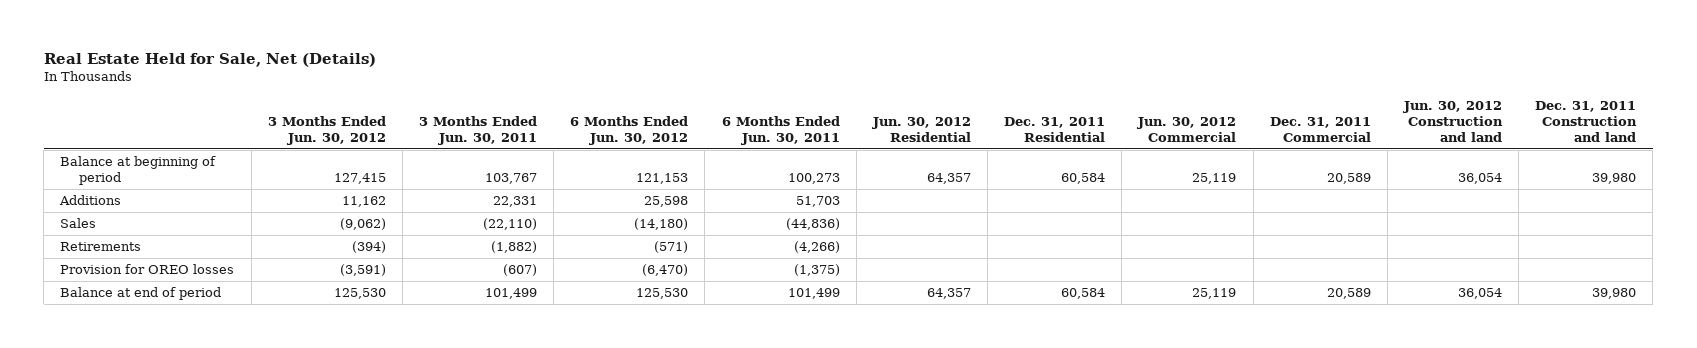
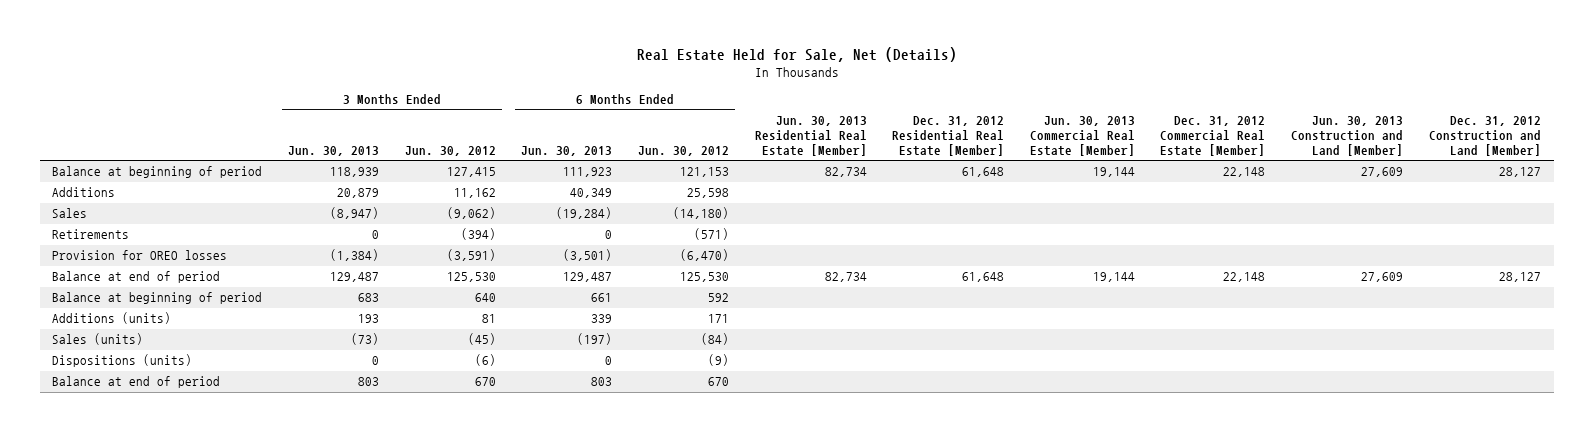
- | 3 Months Ended Jun. 30, 2012 | 3 Months Ended Jun. 30, 2011 | 6 Months Ended Jun. 30, 2012 | 6 Months Ended Jun. 30, 2011 | Jun. 30, 2012 Residential | Dec. 31, 2011 Residential | Jun. 30, 2012 Commercial | Dec. 31, 2011 Commercial | Jun. 30, 2012 Construction and land | Dec. 31, 2011 Construction and land
+ | 3 Months Ended Jun. 30, 2013 | 3 Months Ended Jun. 30, 2012 | 6 Months Ended Jun. 30, 2013 | 6 Months Ended Jun. 30, 2012 | Jun. 30, 2013 Residential Real Estate [Member] | Dec. 31, 2012 Residential Real Estate [Member] | Jun. 30, 2013 Commercial Real Estate [Member] | Dec. 31, 2012 Commercial Real Estate [Member] | Jun. 30, 2013 Construction and Land [Member] | Dec. 31, 2012 Construction and Land [Member]
+ Balance at beginning of period | 683 | 640 | 661 | 592 | | | | | |
+ Additions (units) | 193 | 81 | 339 | 171 | | | | | |
+ Sales (units) | (73) | (45) | (197) | (84) | | | | | |
+ Dispositions (units) | 0 | (6) | 0 | (9) | | | | | |
+ Balance at end of period | 803 | 670 | 803 | 670 | | | | | |

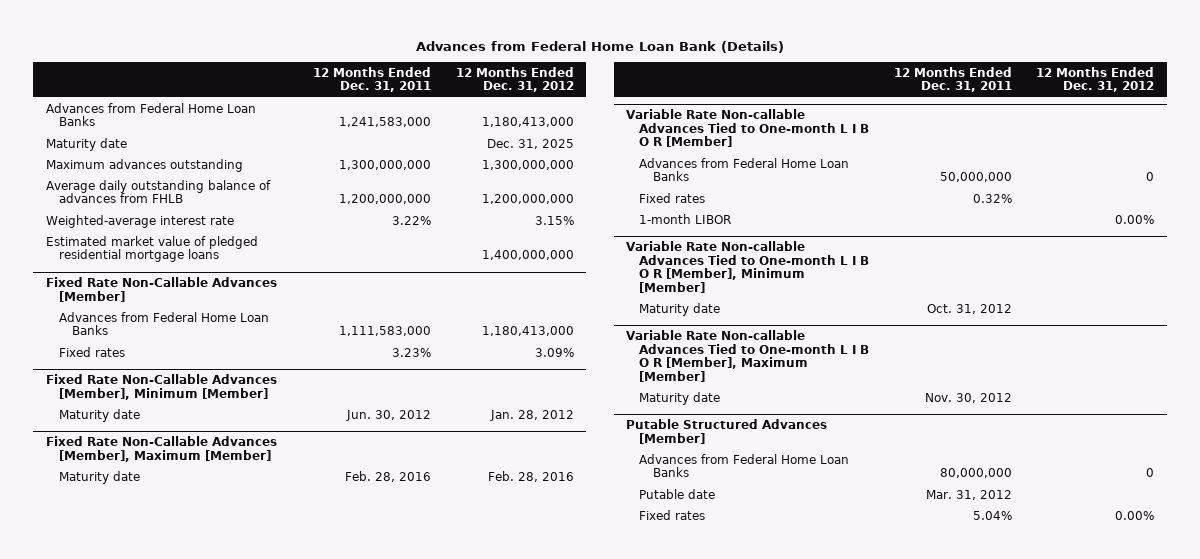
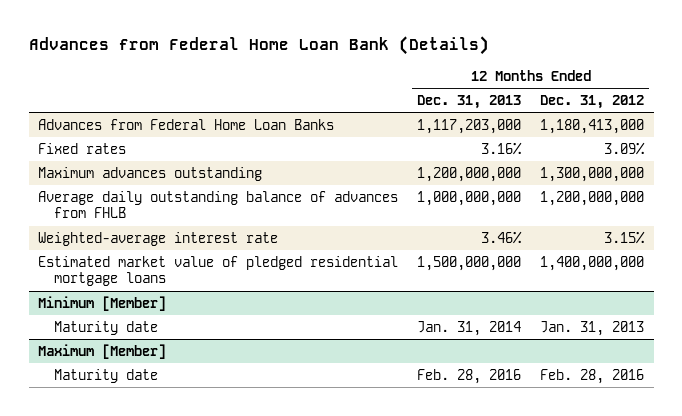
- | 12 Months Ended Dec. 31, 2011 | 12 Months Ended Dec. 31, 2012
+ | 12 Months Ended Dec. 31, 2013 | 12 Months Ended Dec. 31, 2012
- Maturity date | | Dec. 31, 2025
+ Fixed rates | 3.16% | 3.09%
- Fixed Rate Non-Callable Advances [Member]
- Advances from Federal Home Loan Banks | 1,111,583,000 | 1,180,413,000
- Fixed rates | 3.23% | 3.09%
- Fixed Rate Non-Callable Advances [Member], Minimum [Member]
- Maturity date | Jun. 30, 2012 | Jan. 28, 2012
- Fixed Rate Non-Callable Advances [Member], Maximum [Member]
+ Minimum [Member]
+ Maturity date | Jan. 31, 2014 | Jan. 31, 2013
+ Maximum [Member]
- Variable Rate Non-callable Advances Tied to One-month L I B O R [Member]
- Advances from Federal Home Loan Banks | 50,000,000 | 0
- Fixed rates | 0.32% |
- 1-month LIBOR | | 0.00%
- Variable Rate Non-callable Advances Tied to One-month L I B O R [Member], Minimum [Member]
- Maturity date | Oct. 31, 2012 |
- Variable Rate Non-callable Advances Tied to One-month L I B O R [Member], Maximum [Member]
- Maturity date | Nov. 30, 2012 |
- Putable Structured Advances [Member]
- Advances from Federal Home Loan Banks | 80,000,000 | 0
- Putable date | Mar. 31, 2012 |
- Fixed rates | 5.04% | 0.00%

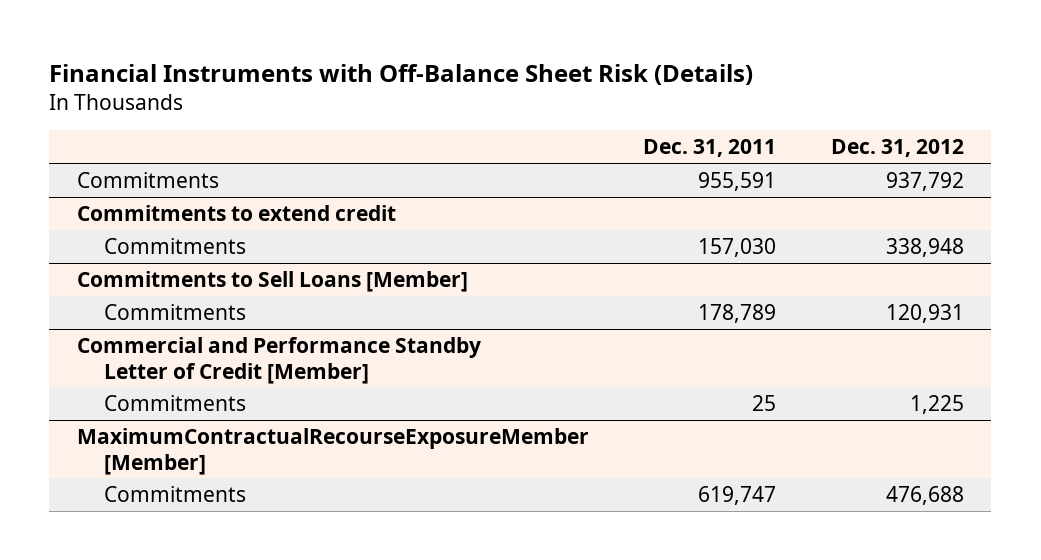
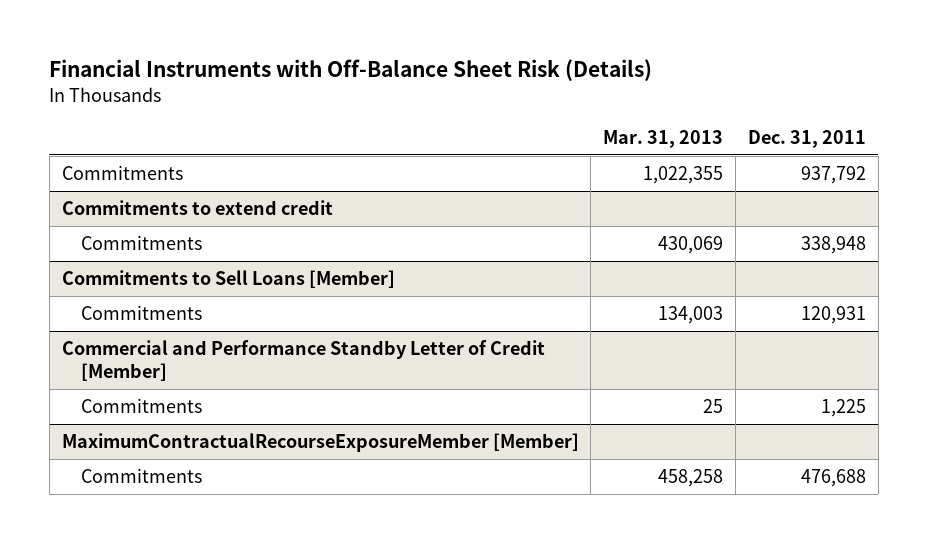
- | Dec. 31, 2011 | Dec. 31, 2012
+ | Mar. 31, 2013 | Dec. 31, 2011
- Commitments | 955,591 | 937,792
+ Commitments | 1,022,355 | 937,792
@ Commitments to extend credit
- Commitments | 157,030 | 338,948
+ Commitments | 430,069 | 338,948
@ Commitments to Sell Loans [Member]
- Commitments | 178,789 | 120,931
+ Commitments | 134,003 | 120,931
@ Commercial and Performance Standby Letter of Credit [Member]
- Commitments | 25 | 1,225
+ Commitments | 25 | 1,225
@ MaximumContractualRecourseExposureMember [Member]
- Commitments | 619,747 | 476,688
+ Commitments | 458,258 | 476,688

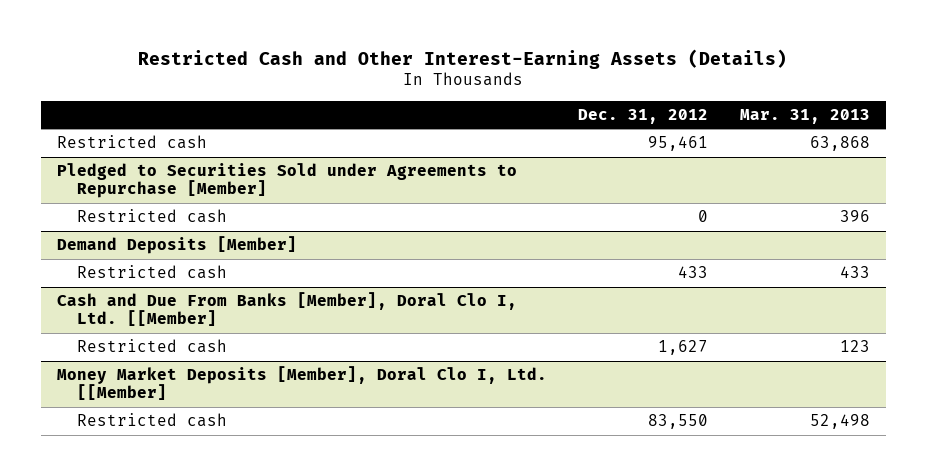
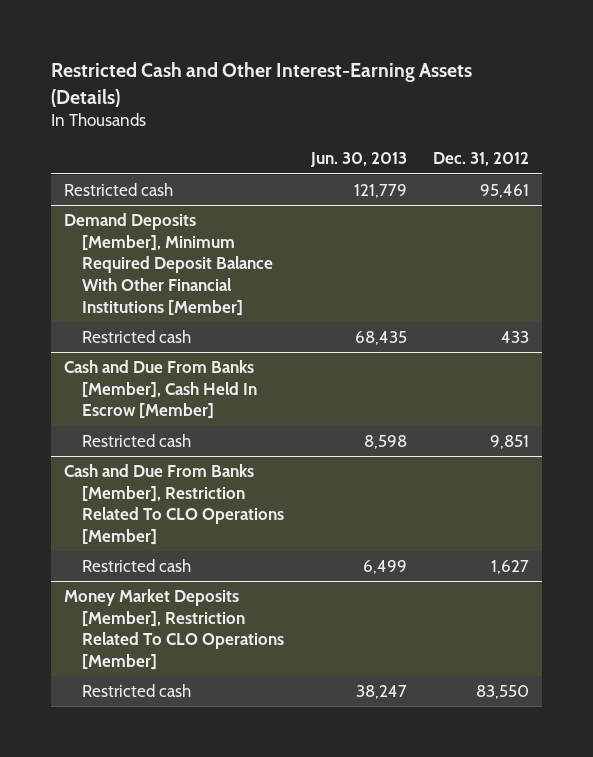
- | Dec. 31, 2012 | Mar. 31, 2013
+ | Jun. 30, 2013 | Dec. 31, 2012
- Pledged to Securities Sold under Agreements to Repurchase [Member]
- Restricted cash | 0 | 396
- Demand Deposits [Member]
+ Demand Deposits [Member], Minimum Required Deposit Balance With Other Financial Institutions [Member]
- Cash and Due From Banks [Member], Doral Clo I, Ltd. [[Member]
+ Cash and Due From Banks [Member], Cash Held In Escrow [Member]
+ Restricted cash | 8,598 | 9,851
+ Cash and Due From Banks [Member], Restriction Related To CLO Operations [Member]
- Money Market Deposits [Member], Doral Clo I, Ltd. [[Member]
+ Money Market Deposits [Member], Restriction Related To CLO Operations [Member]

